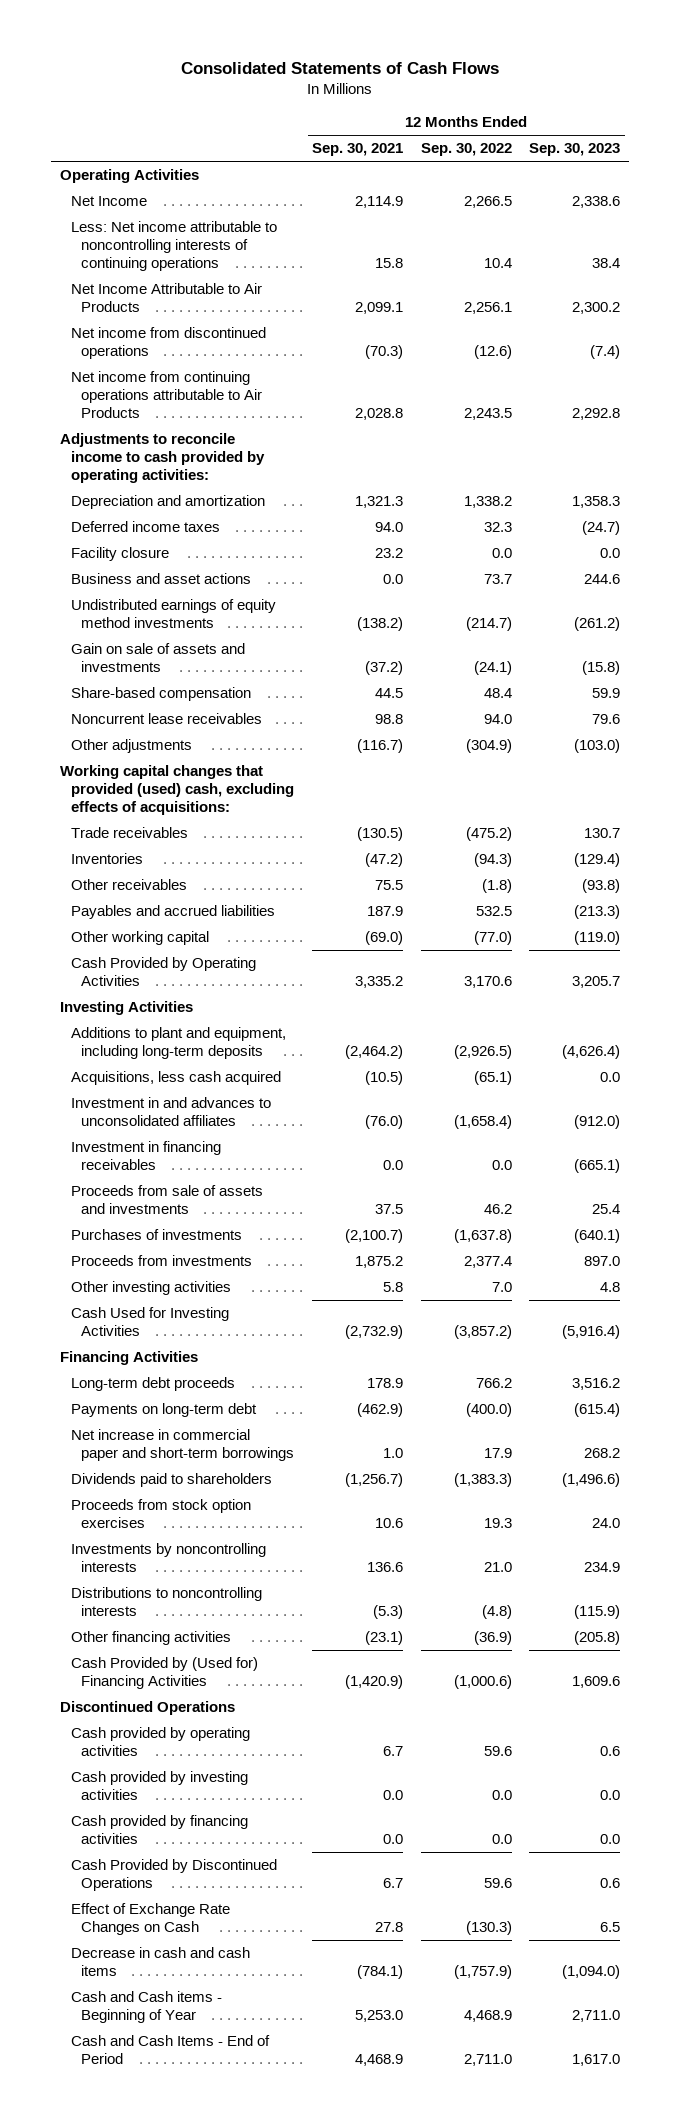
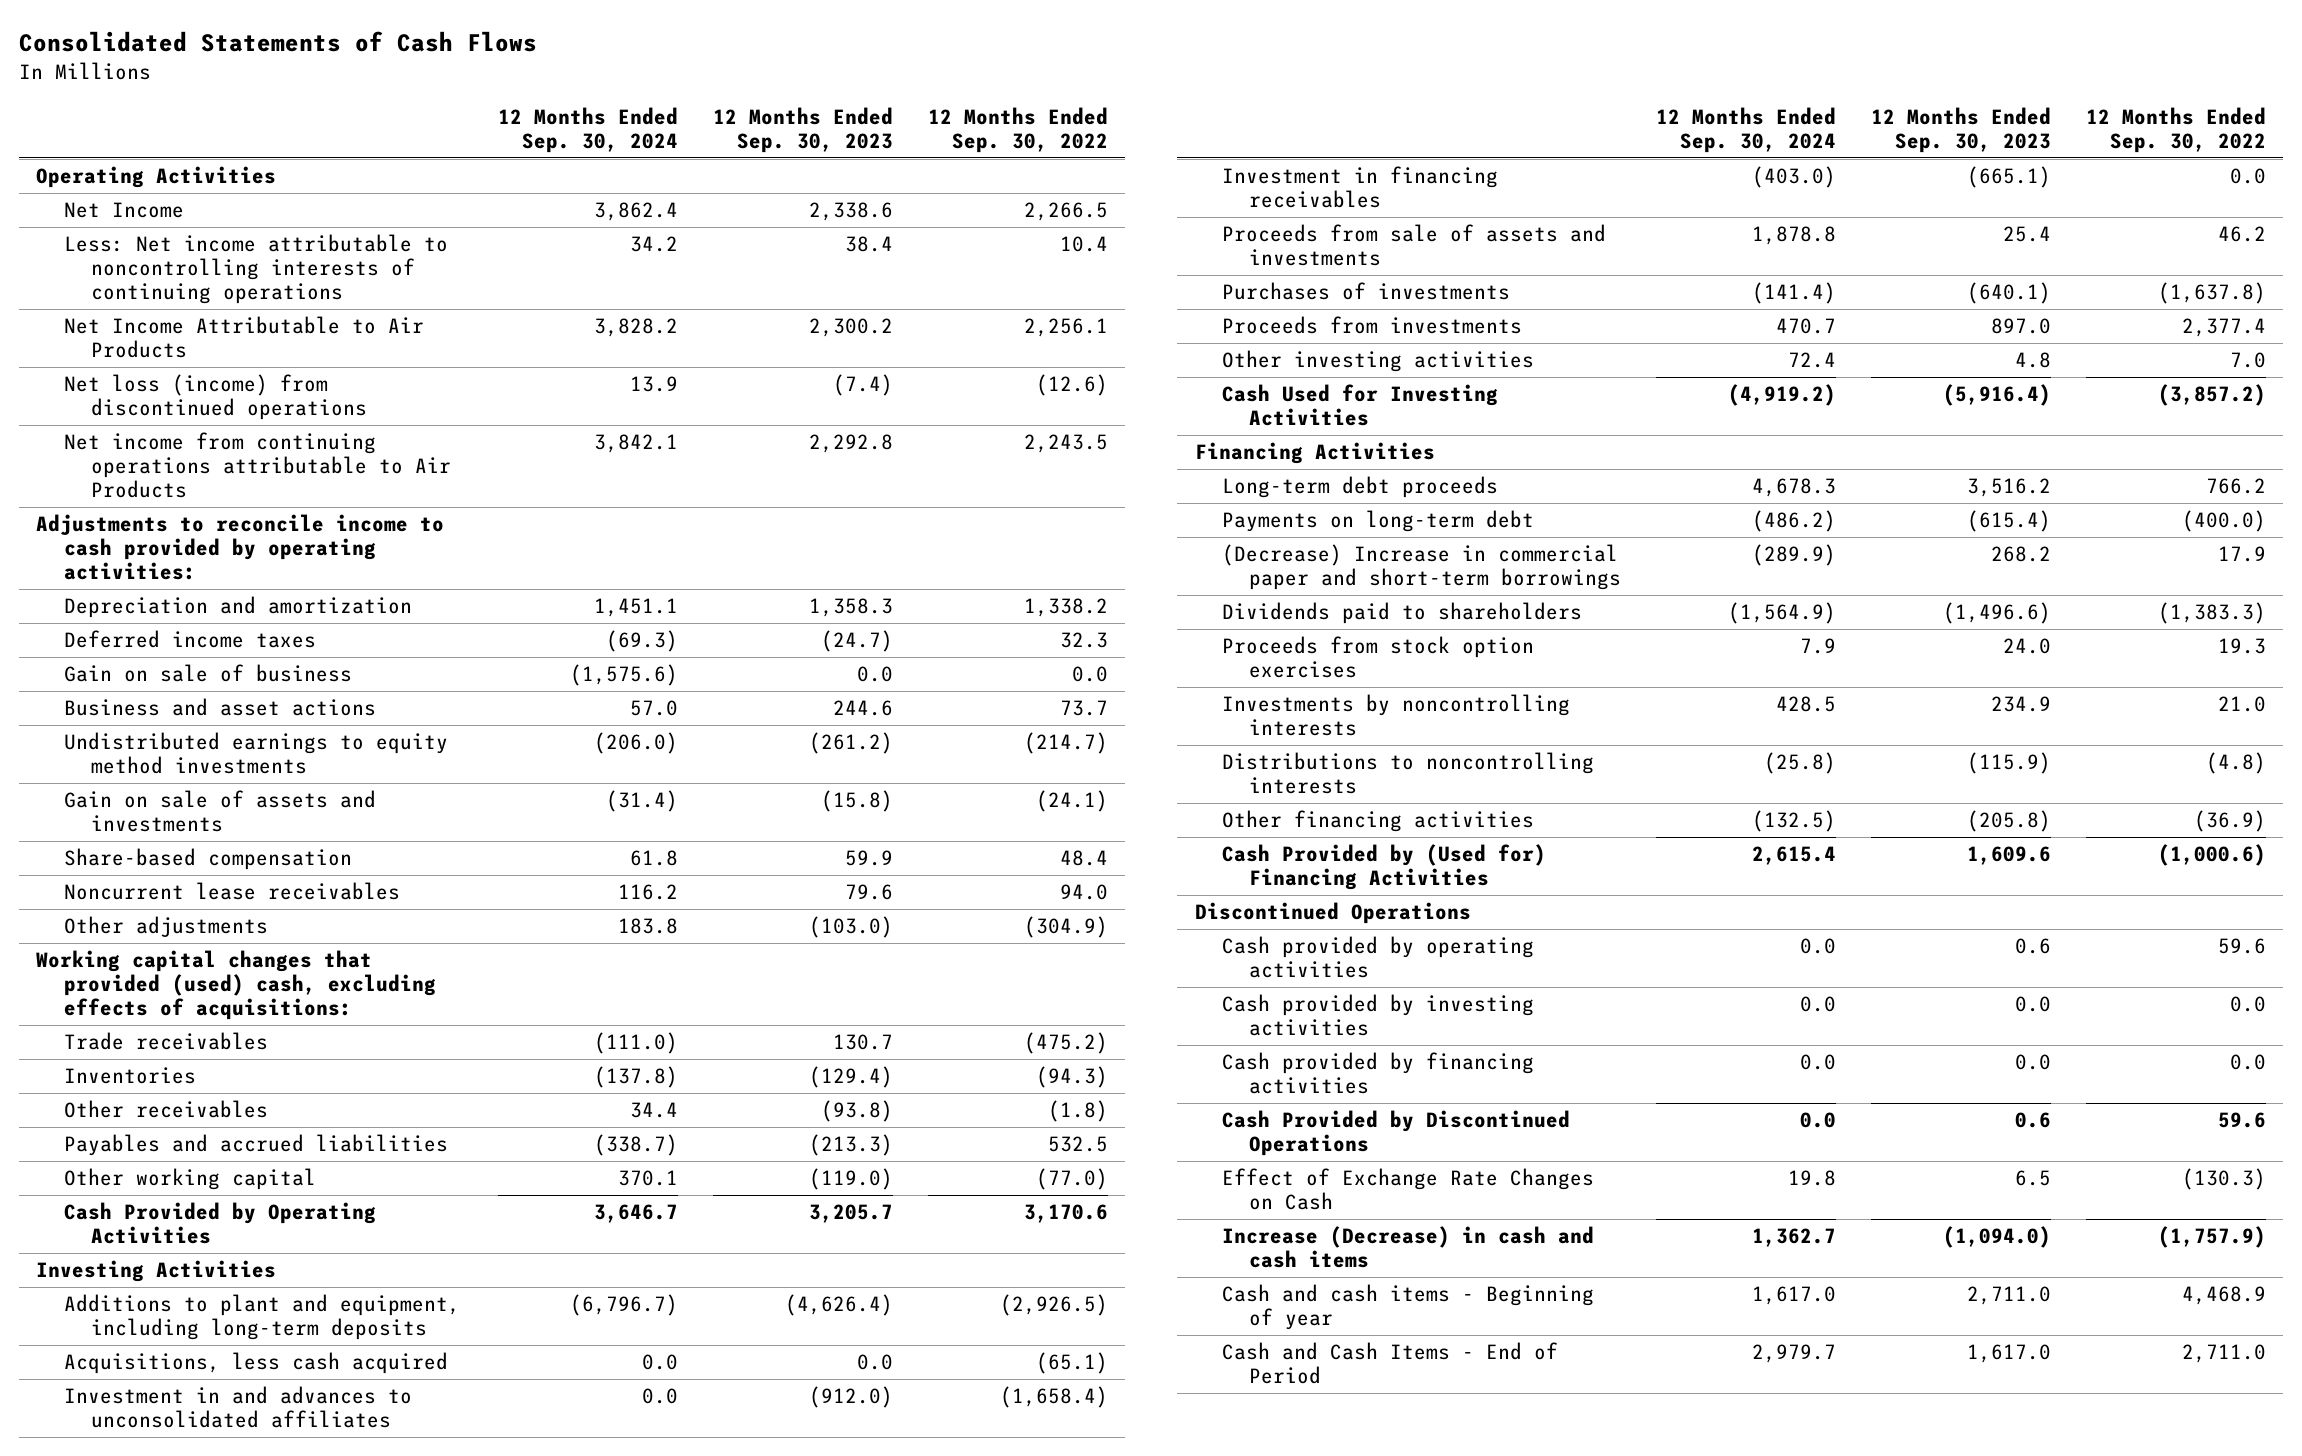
- | 12 Months Ended Sep. 30, 2021 | 12 Months Ended Sep. 30, 2022 | 12 Months Ended Sep. 30, 2023
+ | 12 Months Ended Sep. 30, 2024 | 12 Months Ended Sep. 30, 2023 | 12 Months Ended Sep. 30, 2022
- Net income from discontinued operations | (70.3) | (12.6) | (7.4)
+ Net loss (income) from discontinued operations | 13.9 | (7.4) | (12.6)
- Facility closure | 23.2 | 0.0 | 0.0
+ Gain on sale of business | (1,575.6) | 0.0 | 0.0
- Undistributed earnings of equity method investments | (138.2) | (214.7) | (261.2)
+ Undistributed earnings to equity method investments | (206.0) | (261.2) | (214.7)
- Net increase in commercial paper and short-term borrowings | 1.0 | 17.9 | 268.2
+ (Decrease) Increase in commercial paper and short-term borrowings | (289.9) | 268.2 | 17.9
- Decrease in cash and cash items | (784.1) | (1,757.9) | (1,094.0)
- Cash and Cash items - Beginning of Year | 5,253.0 | 4,468.9 | 2,711.0
+ Increase (Decrease) in cash and cash items | 1,362.7 | (1,094.0) | (1,757.9)
+ Cash and cash items - Beginning of year | 1,617.0 | 2,711.0 | 4,468.9

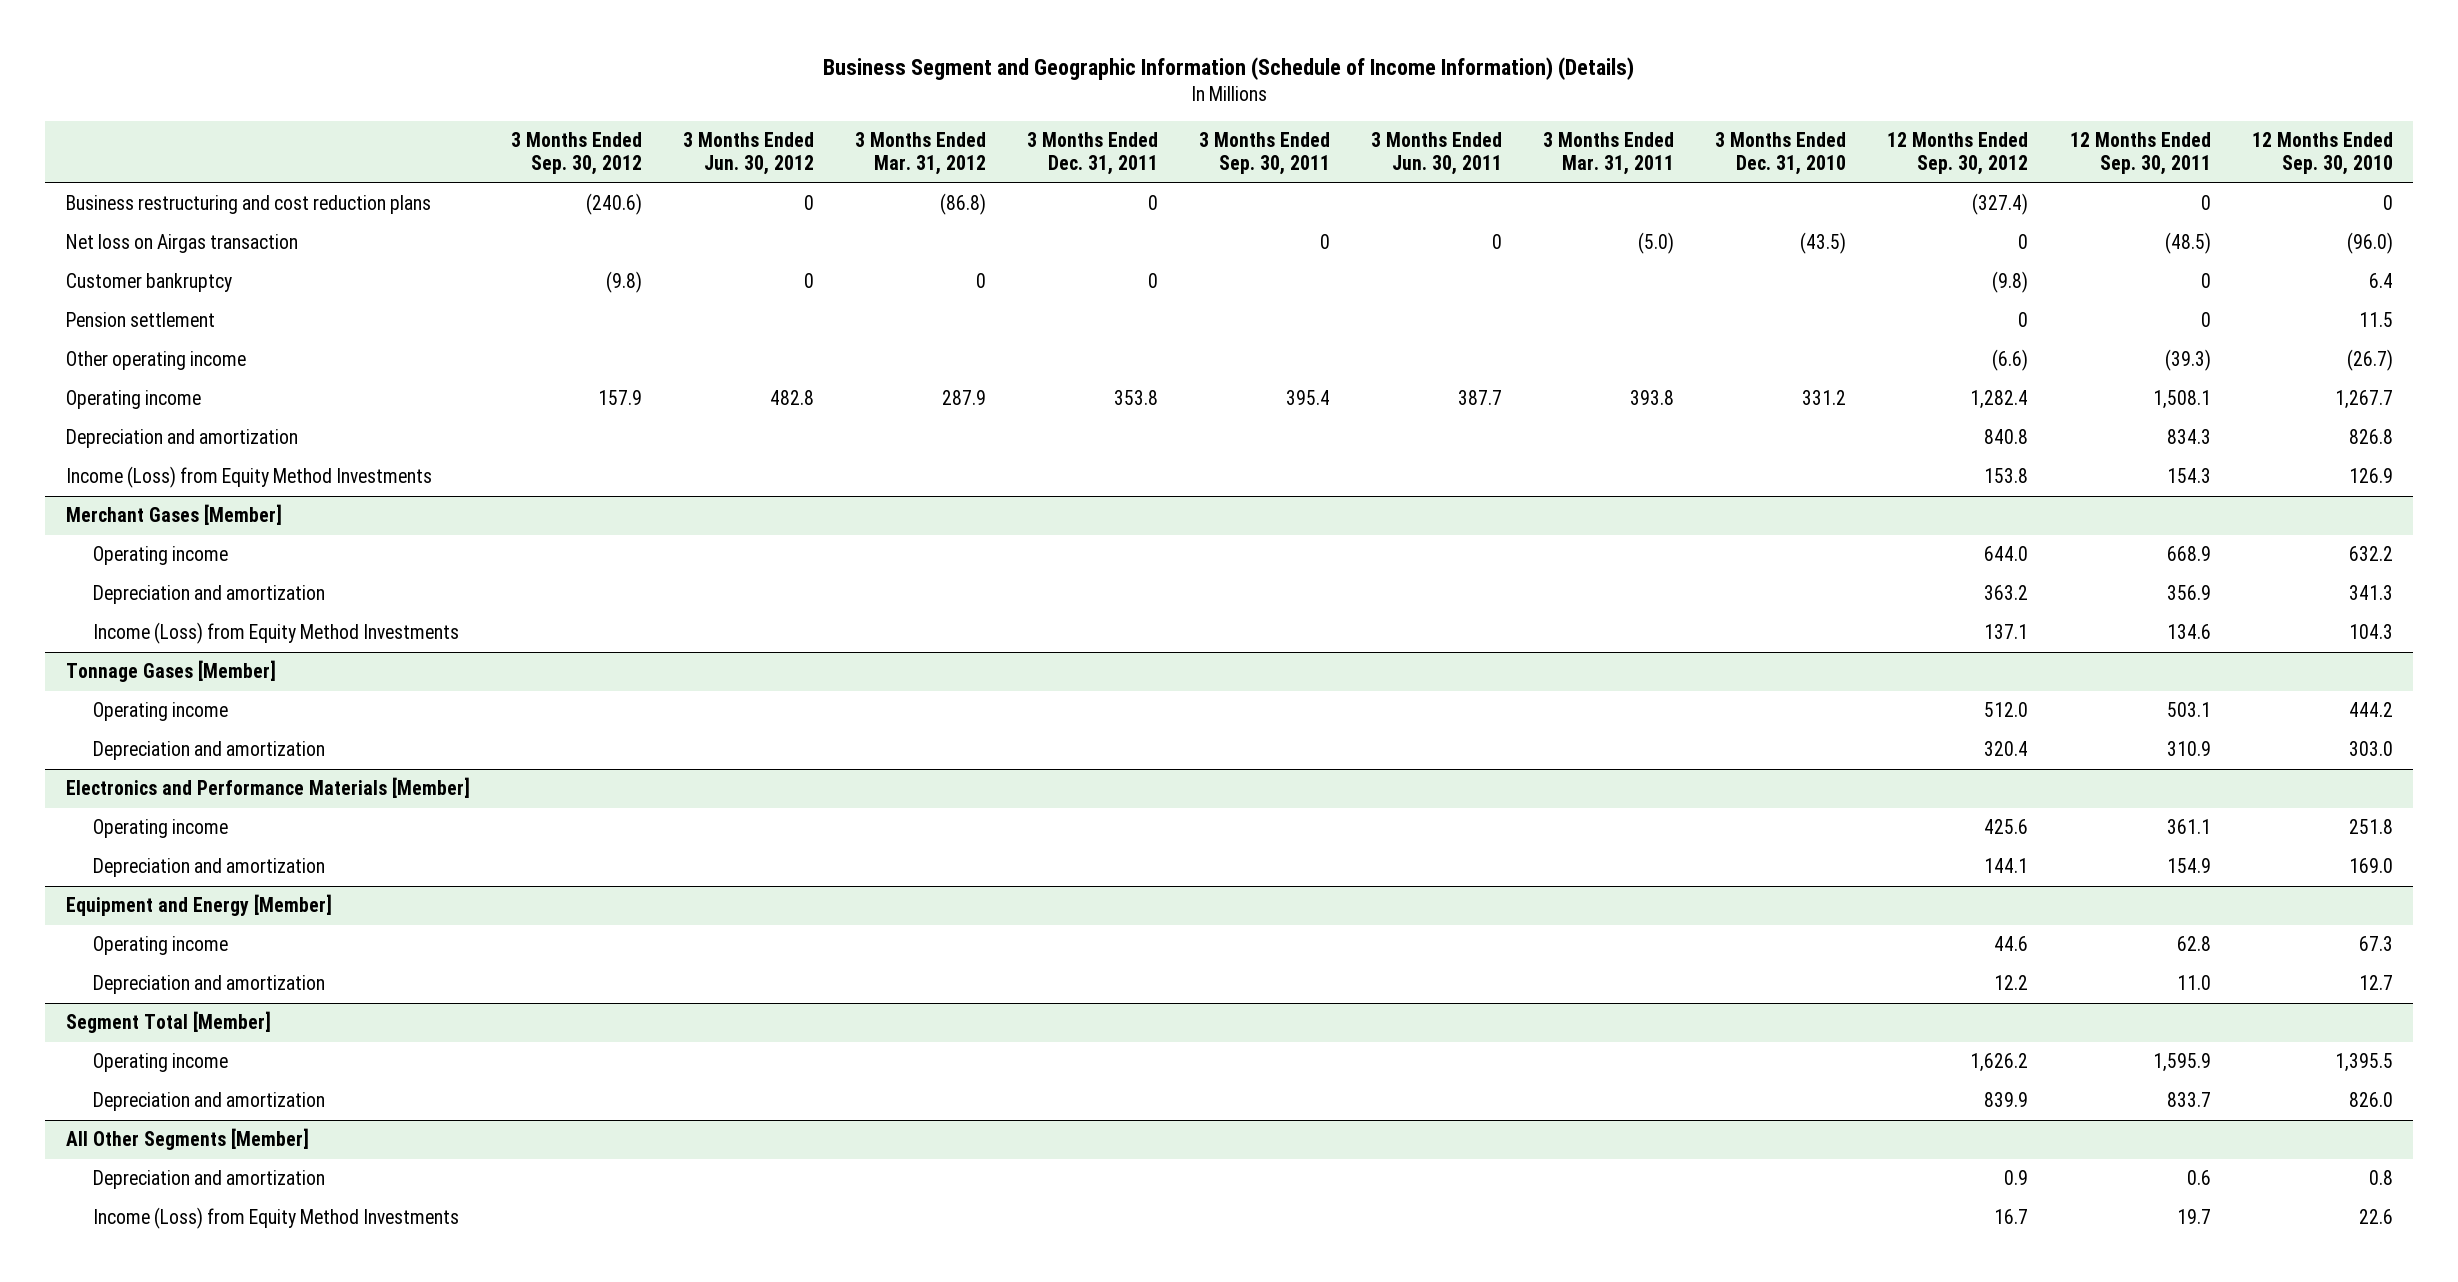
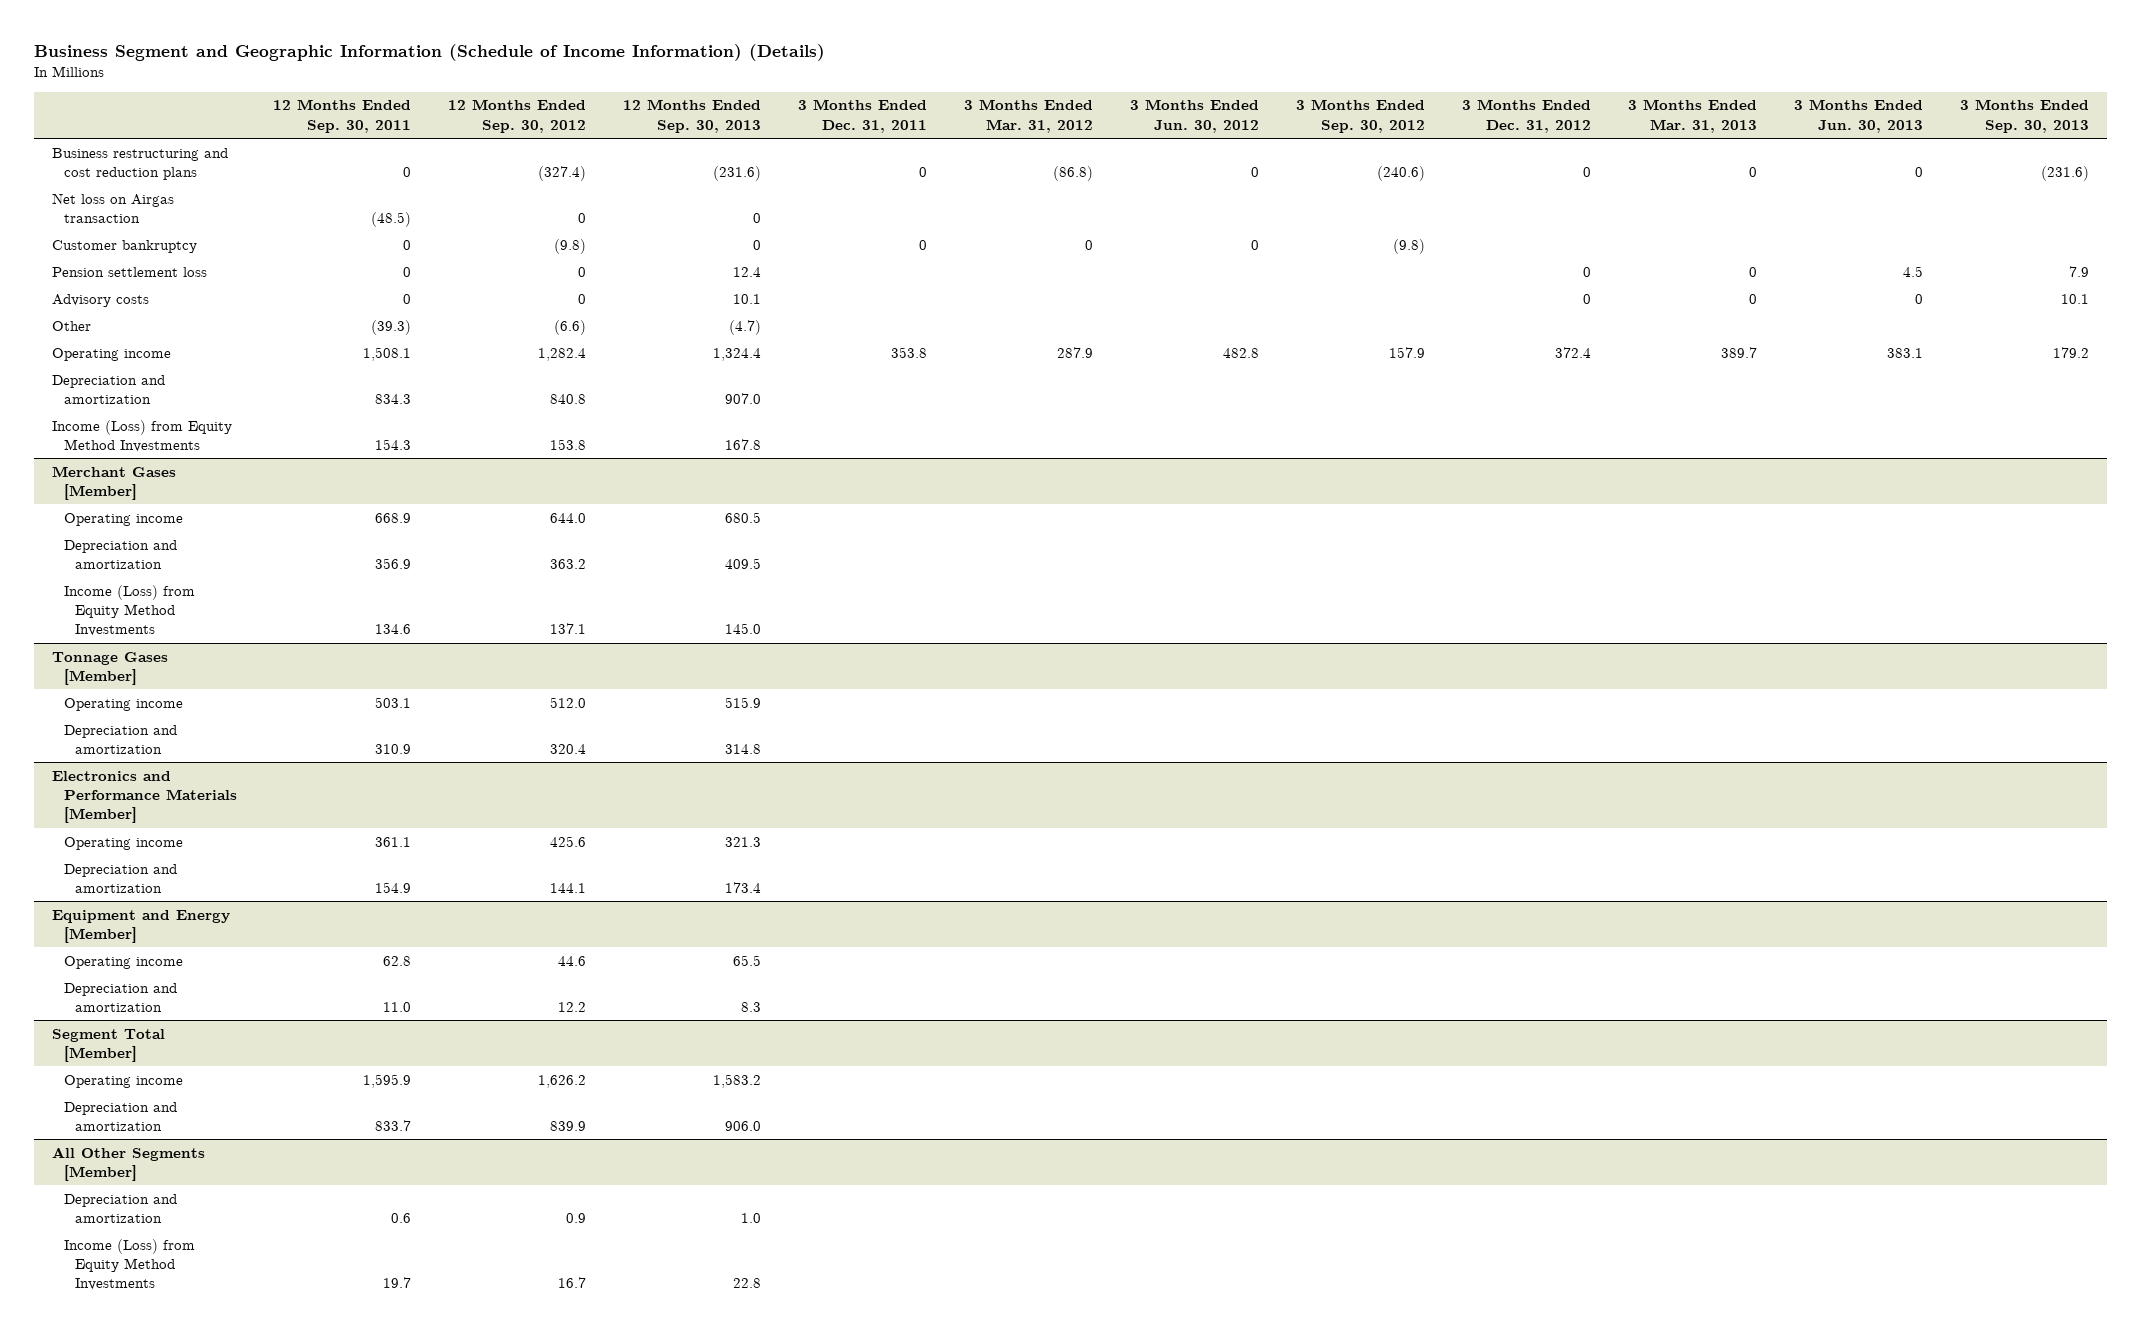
- | 3 Months Ended Sep. 30, 2012 | 3 Months Ended Jun. 30, 2012 | 3 Months Ended Mar. 31, 2012 | 3 Months Ended Dec. 31, 2011 | 3 Months Ended Sep. 30, 2011 | 3 Months Ended Jun. 30, 2011 | 3 Months Ended Mar. 31, 2011 | 3 Months Ended Dec. 31, 2010 | 12 Months Ended Sep. 30, 2012 | 12 Months Ended Sep. 30, 2011 | 12 Months Ended Sep. 30, 2010
+ | 12 Months Ended Sep. 30, 2011 | 12 Months Ended Sep. 30, 2012 | 12 Months Ended Sep. 30, 2013 | 3 Months Ended Dec. 31, 2011 | 3 Months Ended Mar. 31, 2012 | 3 Months Ended Jun. 30, 2012 | 3 Months Ended Sep. 30, 2012 | 3 Months Ended Dec. 31, 2012 | 3 Months Ended Mar. 31, 2013 | 3 Months Ended Jun. 30, 2013 | 3 Months Ended Sep. 30, 2013
- Pension settlement | | | | | | | | | 0 | 0 | 11.5
- Other operating income | | | | | | | | | (6.6) | (39.3) | (26.7)
+ Pension settlement loss | 0 | 0 | 12.4 | | | | | 0 | 0 | 4.5 | 7.9
+ Advisory costs | 0 | 0 | 10.1 | | | | | 0 | 0 | 0 | 10.1
+ Other | (39.3) | (6.6) | (4.7) | | | | | | | |

